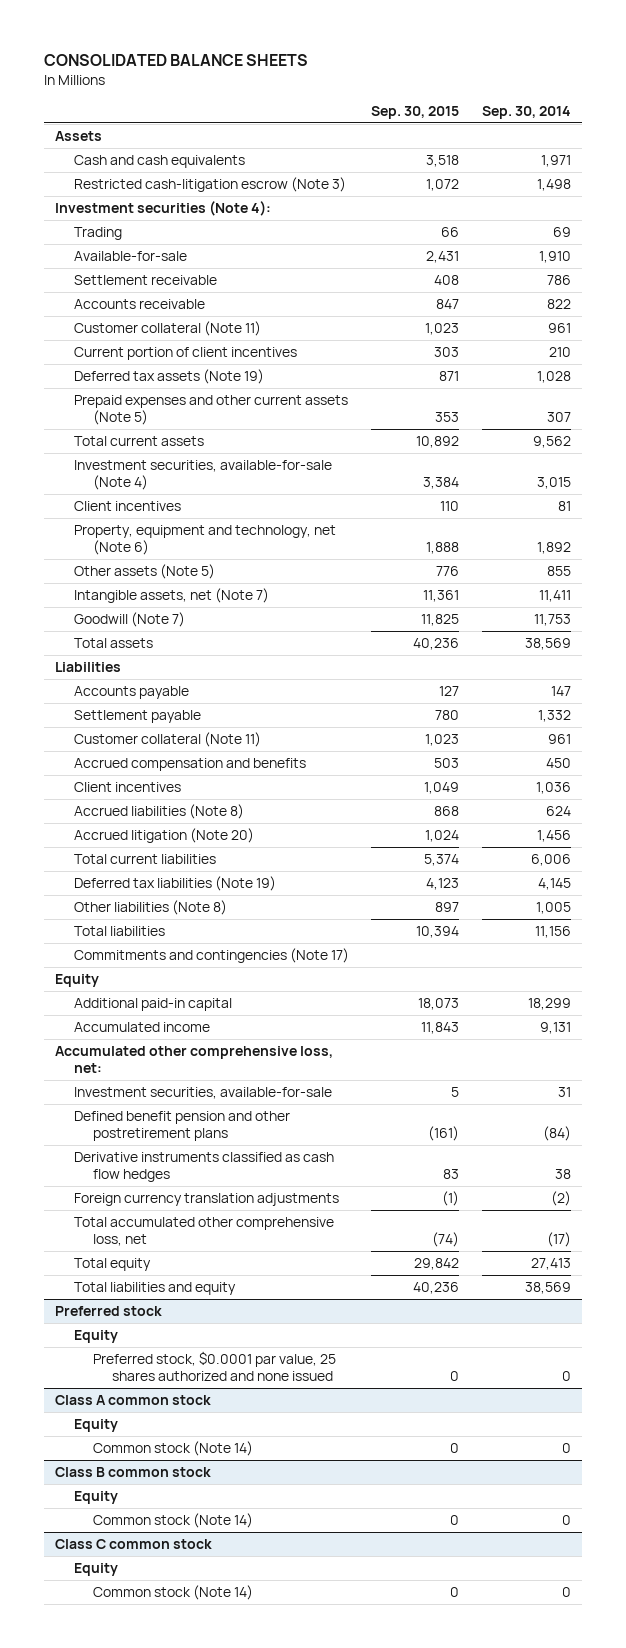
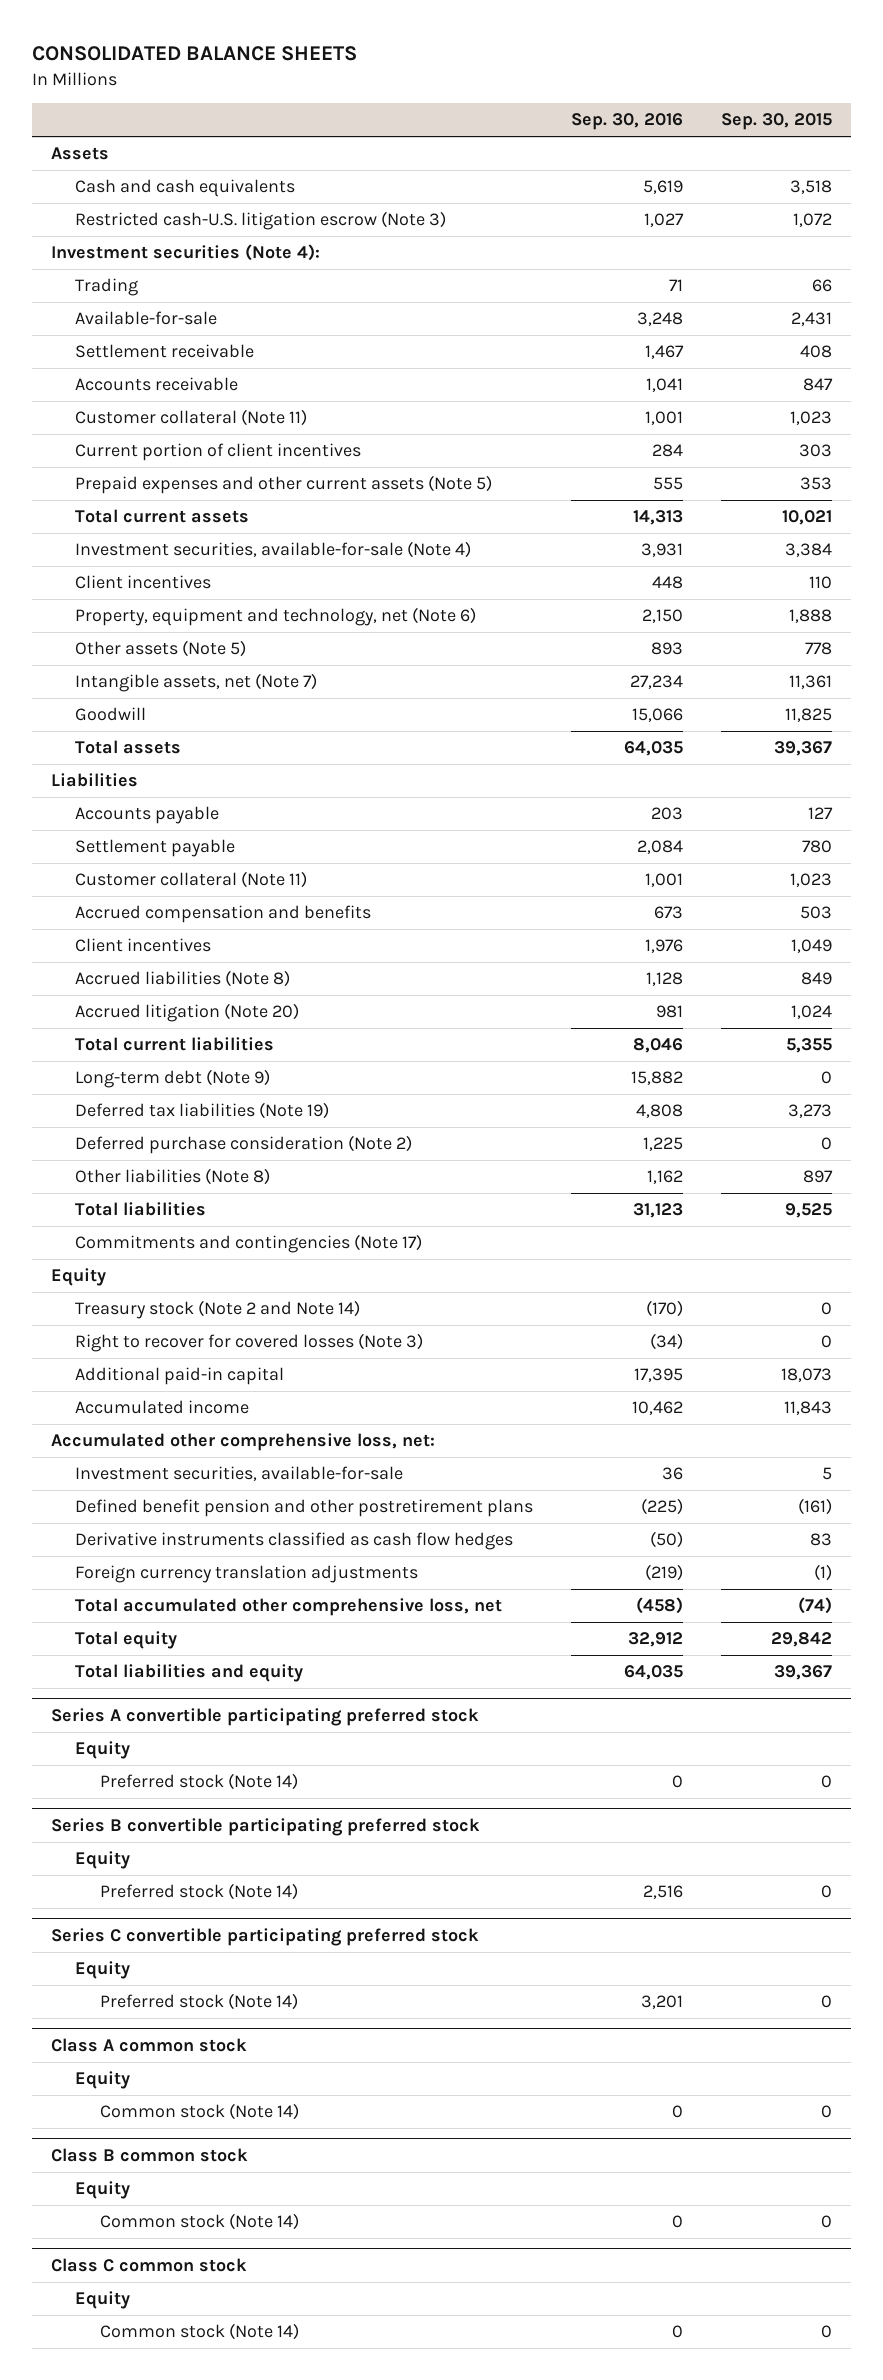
- | Sep. 30, 2015 | Sep. 30, 2014
+ | Sep. 30, 2016 | Sep. 30, 2015
- Restricted cash-litigation escrow (Note 3) | 1,072 | 1,498
+ Restricted cash-U.S. litigation escrow (Note 3) | 1,027 | 1,072
- Deferred tax assets (Note 19) | 871 | 1,028
- Total current assets | 10,892 | 9,562
+ Total current assets | 14,313 | 10,021
- Other assets (Note 5) | 776 | 855
+ Other assets (Note 5) | 893 | 778
- Goodwill (Note 7) | 11,825 | 11,753
- Total assets | 40,236 | 38,569
+ Goodwill | 15,066 | 11,825
+ Total assets | 64,035 | 39,367
- Accrued liabilities (Note 8) | 868 | 624
+ Accrued liabilities (Note 8) | 1,128 | 849
- Total current liabilities | 5,374 | 6,006
- Deferred tax liabilities (Note 19) | 4,123 | 4,145
+ Total current liabilities | 8,046 | 5,355
+ Long-term debt (Note 9) | 15,882 | 0
+ Deferred tax liabilities (Note 19) | 4,808 | 3,273
+ Deferred purchase consideration (Note 2) | 1,225 | 0
- Total liabilities | 10,394 | 11,156
+ Total liabilities | 31,123 | 9,525
+ Treasury stock (Note 2 and Note 14) | (170) | 0
+ Right to recover for covered losses (Note 3) | (34) | 0
- Total liabilities and equity | 40,236 | 38,569
- Preferred stock
+ Total liabilities and equity | 64,035 | 39,367
+ Series A convertible participating preferred stock
- Preferred stock, $0.0001 par value, 25 shares authorized and none issued | 0 | 0
+ Preferred stock (Note 14) | 0 | 0
+ Series B convertible participating preferred stock
+ Equity
+ Preferred stock (Note 14) | 2,516 | 0
+ Series C convertible participating preferred stock
+ Equity
+ Preferred stock (Note 14) | 3,201 | 0

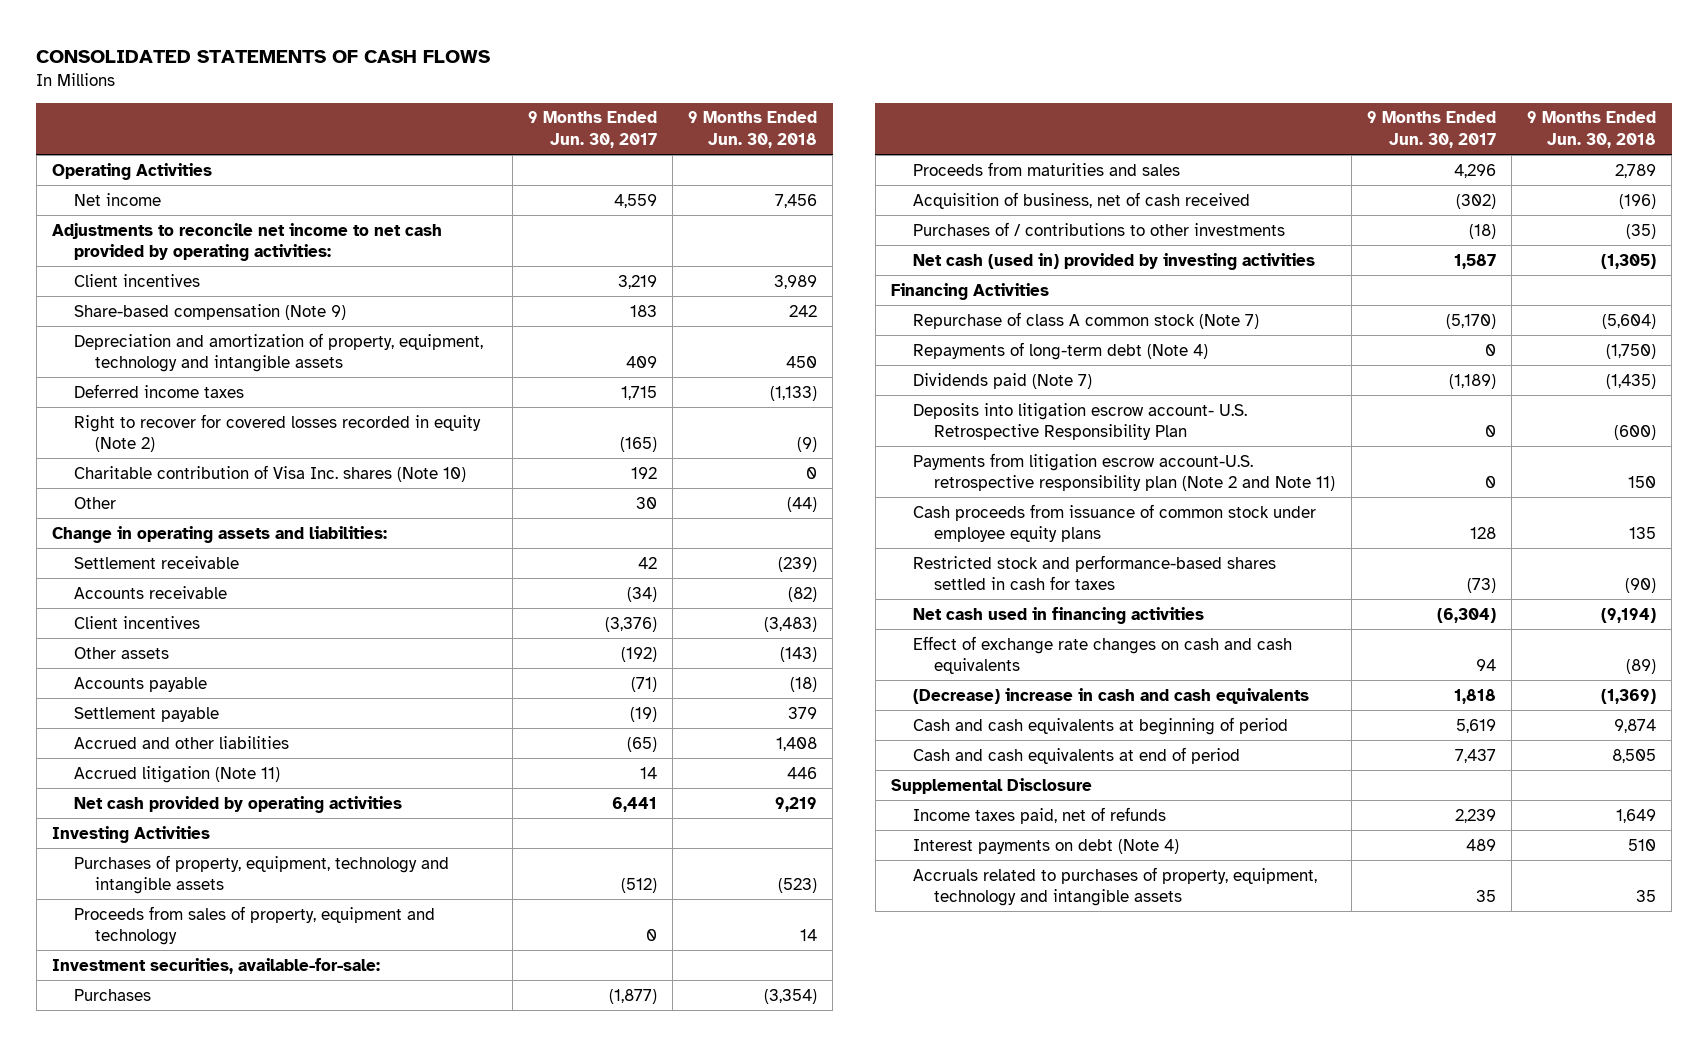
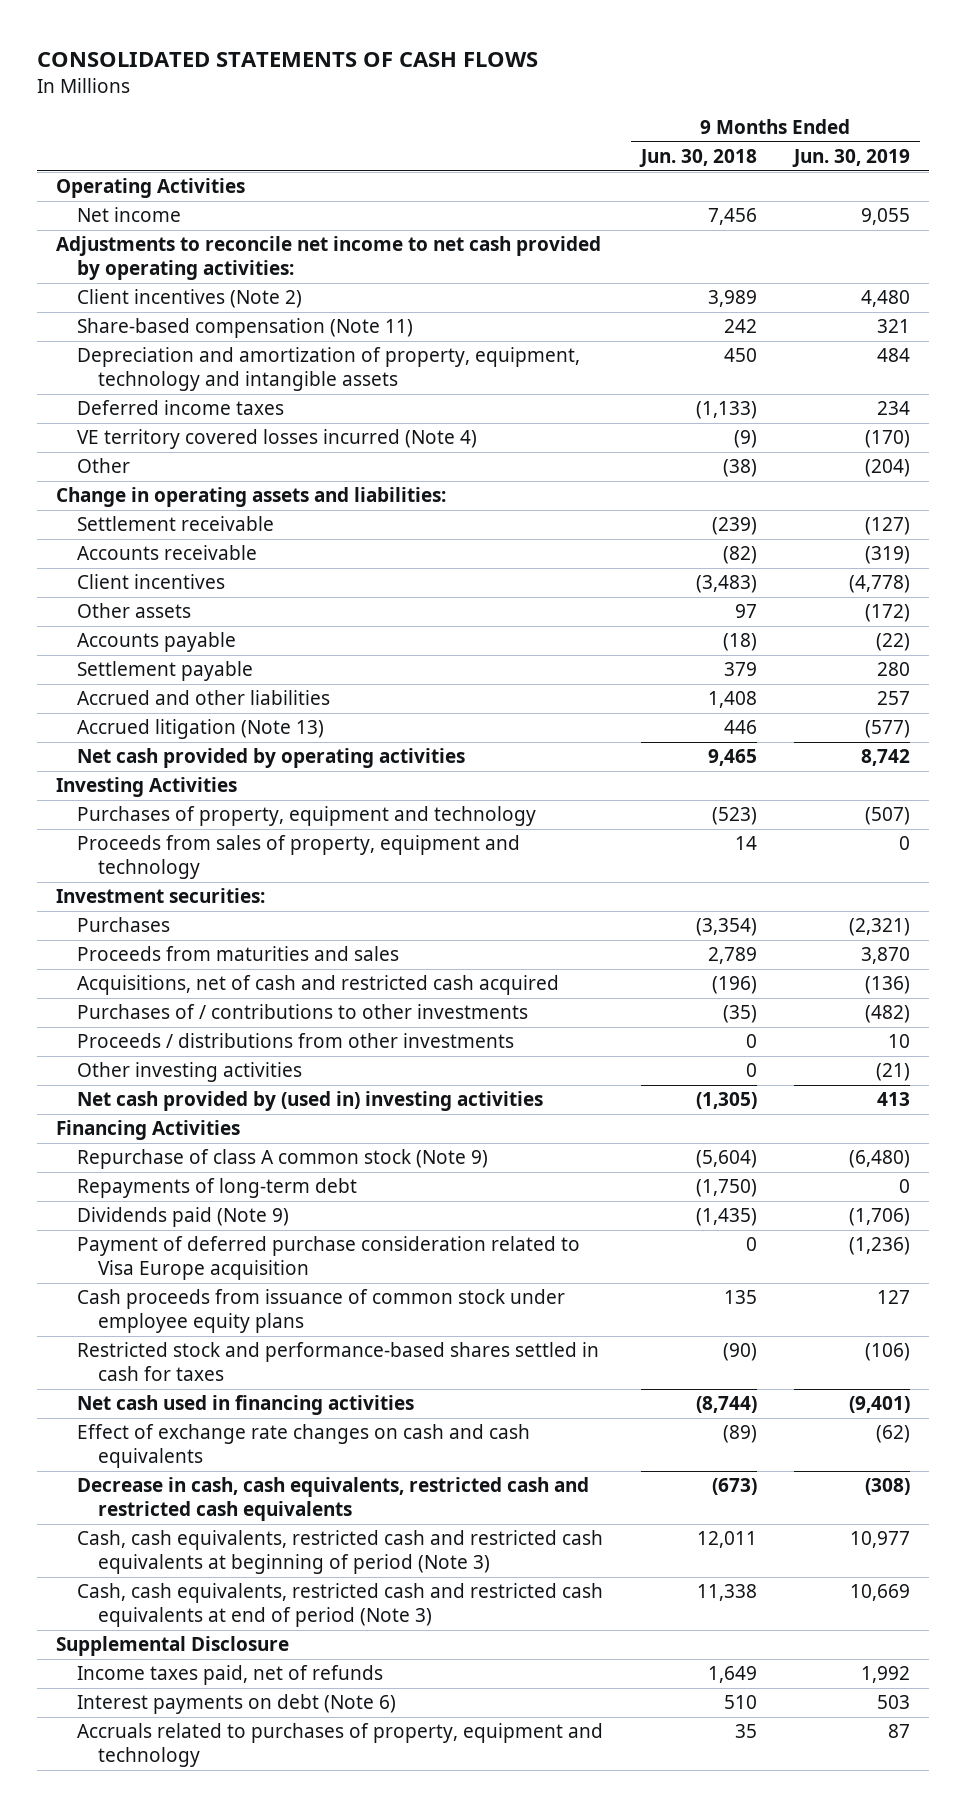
- | 9 Months Ended Jun. 30, 2017 | 9 Months Ended Jun. 30, 2018
+ | 9 Months Ended Jun. 30, 2018 | 9 Months Ended Jun. 30, 2019
- Client incentives | 3,219 | 3,989
- Share-based compensation (Note 9) | 183 | 242
+ Client incentives (Note 2) | 3,989 | 4,480
+ Share-based compensation (Note 11) | 242 | 321
- Right to recover for covered losses recorded in equity (Note 2) | (165) | (9)
- Charitable contribution of Visa Inc. shares (Note 10) | 192 | 0
- Other | 30 | (44)
+ VE territory covered losses incurred (Note 4) | (9) | (170)
+ Other | (38) | (204)
- Other assets | (192) | (143)
+ Other assets | 97 | (172)
- Accrued litigation (Note 11) | 14 | 446
- Net cash provided by operating activities | 6,441 | 9,219
+ Accrued litigation (Note 13) | 446 | (577)
+ Net cash provided by operating activities | 9,465 | 8,742
- Purchases of property, equipment, technology and intangible assets | (512) | (523)
+ Purchases of property, equipment and technology | (523) | (507)
- Investment securities, available-for-sale:
+ Investment securities:
- Acquisition of business, net of cash received | (302) | (196)
+ Acquisitions, net of cash and restricted cash acquired | (196) | (136)
- Net cash (used in) provided by investing activities | 1,587 | (1,305)
+ Proceeds / distributions from other investments | 0 | 10
+ Other investing activities | 0 | (21)
+ Net cash provided by (used in) investing activities | (1,305) | 413
- Repurchase of class A common stock (Note 7) | (5,170) | (5,604)
- Repayments of long-term debt (Note 4) | 0 | (1,750)
- Dividends paid (Note 7) | (1,189) | (1,435)
- Deposits into litigation escrow account- U.S. Retrospective Responsibility Plan | 0 | (600)
- Payments from litigation escrow account-U.S. retrospective responsibility plan (Note 2 and Note 11) | 0 | 150
+ Repurchase of class A common stock (Note 9) | (5,604) | (6,480)
+ Repayments of long-term debt | (1,750) | 0
+ Dividends paid (Note 9) | (1,435) | (1,706)
+ Payment of deferred purchase consideration related to Visa Europe acquisition | 0 | (1,236)
- Net cash used in financing activities | (6,304) | (9,194)
+ Net cash used in financing activities | (8,744) | (9,401)
- (Decrease) increase in cash and cash equivalents | 1,818 | (1,369)
- Cash and cash equivalents at beginning of period | 5,619 | 9,874
- Cash and cash equivalents at end of period | 7,437 | 8,505
+ Decrease in cash, cash equivalents, restricted cash and restricted cash equivalents | (673) | (308)
+ Cash, cash equivalents, restricted cash and restricted cash equivalents at beginning of period (Note 3) | 12,011 | 10,977
+ Cash, cash equivalents, restricted cash and restricted cash equivalents at end of period (Note 3) | 11,338 | 10,669
- Interest payments on debt (Note 4) | 489 | 510
- Accruals related to purchases of property, equipment, technology and intangible assets | 35 | 35
+ Interest payments on debt (Note 6) | 510 | 503
+ Accruals related to purchases of property, equipment and technology | 35 | 87

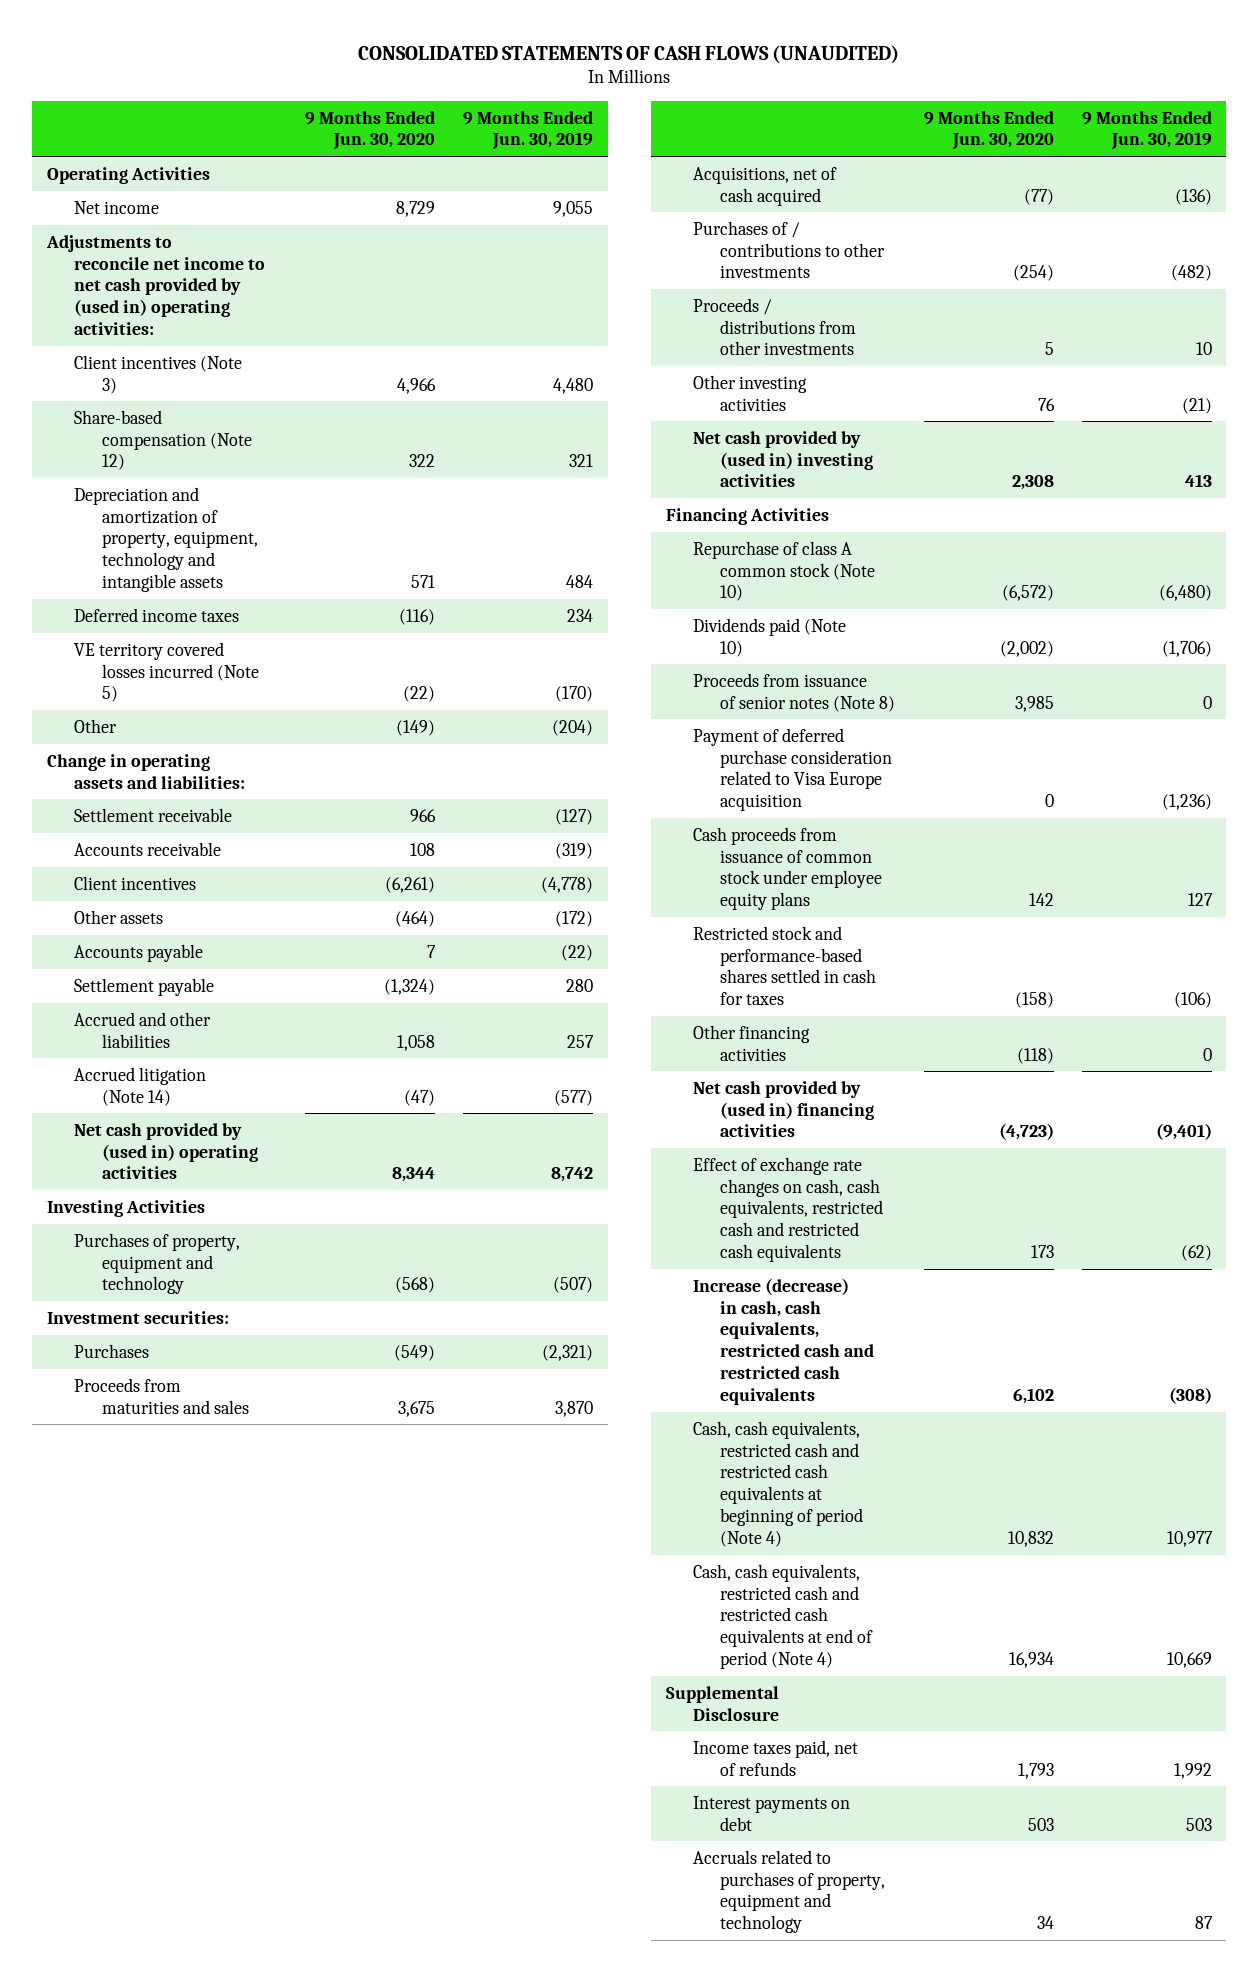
- CONSOLIDATED STATEMENTS OF CASH FLOWS
+ CONSOLIDATED STATEMENTS OF CASH FLOWS (UNAUDITED)
- | 9 Months Ended Jun. 30, 2018 | 9 Months Ended Jun. 30, 2019
+ | 9 Months Ended Jun. 30, 2020 | 9 Months Ended Jun. 30, 2019
- Adjustments to reconcile net income to net cash provided by operating activities:
- Client incentives (Note 2) | 3,989 | 4,480
- Share-based compensation (Note 11) | 242 | 321
+ Adjustments to reconcile net income to net cash provided by (used in) operating activities:
+ Client incentives (Note 3) | 4,966 | 4,480
+ Share-based compensation (Note 12) | 322 | 321
- VE territory covered losses incurred (Note 4) | (9) | (170)
+ VE territory covered losses incurred (Note 5) | (22) | (170)
- Accrued litigation (Note 13) | 446 | (577)
- Net cash provided by operating activities | 9,465 | 8,742
+ Accrued litigation (Note 14) | (47) | (577)
+ Net cash provided by (used in) operating activities | 8,344 | 8,742
- Proceeds from sales of property, equipment and technology | 14 | 0
- Acquisitions, net of cash and restricted cash acquired | (196) | (136)
+ Acquisitions, net of cash acquired | (77) | (136)
- Repurchase of class A common stock (Note 9) | (5,604) | (6,480)
- Repayments of long-term debt | (1,750) | 0
- Dividends paid (Note 9) | (1,435) | (1,706)
+ Repurchase of class A common stock (Note 10) | (6,572) | (6,480)
+ Dividends paid (Note 10) | (2,002) | (1,706)
+ Proceeds from issuance of senior notes (Note 8) | 3,985 | 0
- Net cash used in financing activities | (8,744) | (9,401)
- Effect of exchange rate changes on cash and cash equivalents | (89) | (62)
- Decrease in cash, cash equivalents, restricted cash and restricted cash equivalents | (673) | (308)
- Cash, cash equivalents, restricted cash and restricted cash equivalents at beginning of period (Note 3) | 12,011 | 10,977
- Cash, cash equivalents, restricted cash and restricted cash equivalents at end of period (Note 3) | 11,338 | 10,669
+ Other financing activities | (118) | 0
+ Net cash provided by (used in) financing activities | (4,723) | (9,401)
+ Effect of exchange rate changes on cash, cash equivalents, restricted cash and restricted cash equivalents | 173 | (62)
+ Increase (decrease) in cash, cash equivalents, restricted cash and restricted cash equivalents | 6,102 | (308)
+ Cash, cash equivalents, restricted cash and restricted cash equivalents at beginning of period (Note 4) | 10,832 | 10,977
+ Cash, cash equivalents, restricted cash and restricted cash equivalents at end of period (Note 4) | 16,934 | 10,669
- Interest payments on debt (Note 6) | 510 | 503
+ Interest payments on debt | 503 | 503

